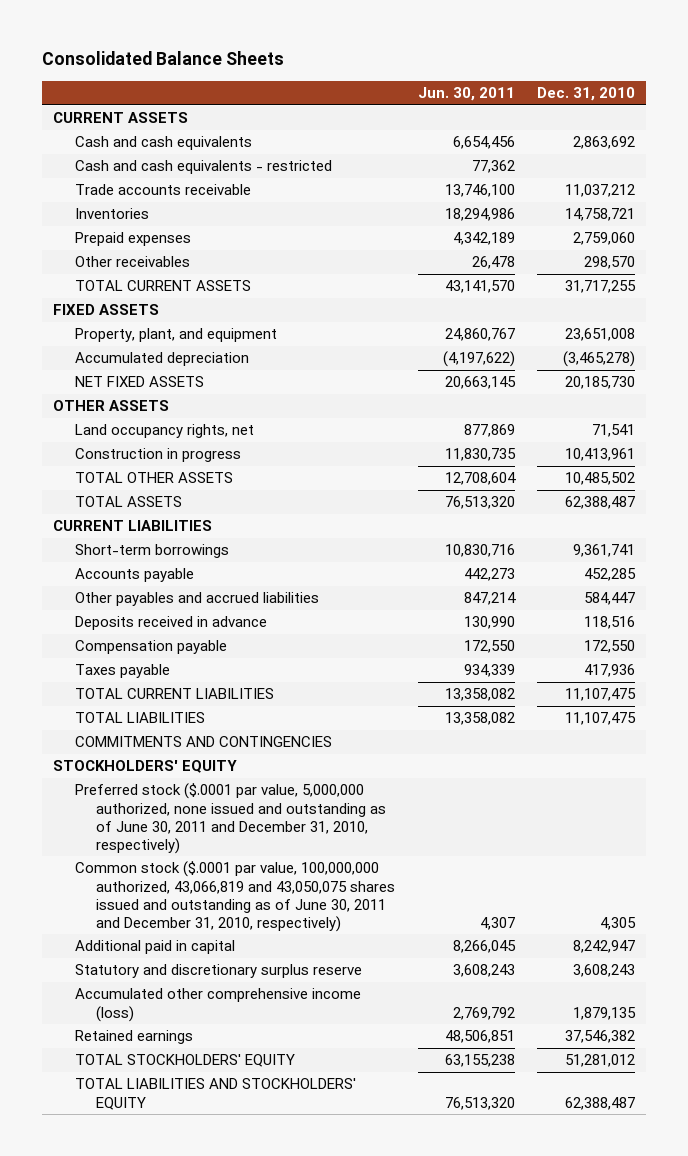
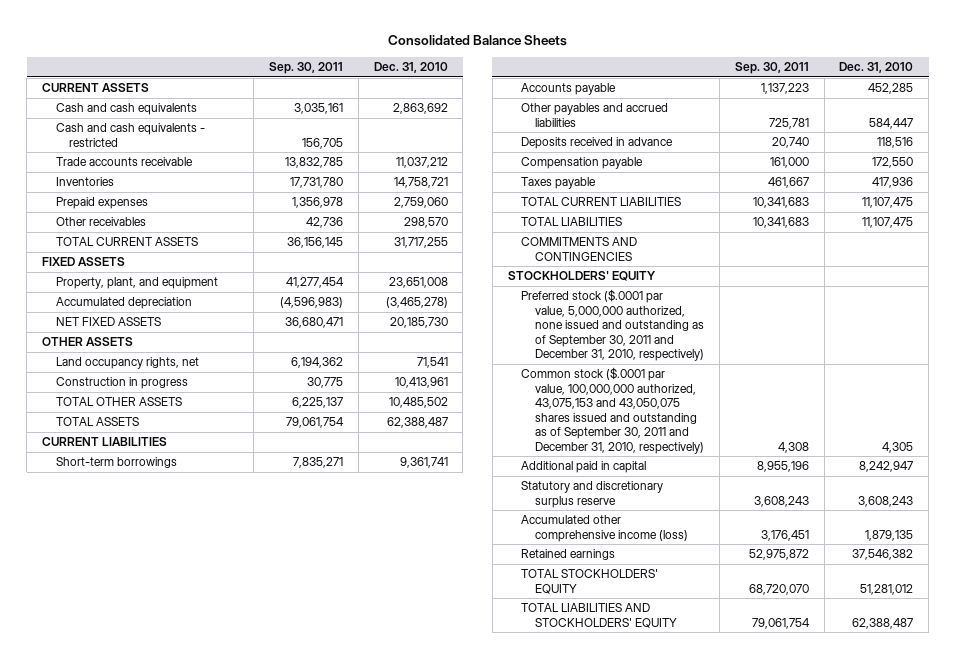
- | Jun. 30, 2011 | Dec. 31, 2010
+ | Sep. 30, 2011 | Dec. 31, 2010
- Preferred stock ($.0001 par value, 5,000,000 authorized, none issued and outstanding as of June 30, 2011 and December 31, 2010, respectively)
- Common stock ($.0001 par value, 100,000,000 authorized, 43,066,819 and 43,050,075 shares issued and outstanding as of June 30, 2011 and December 31, 2010, respectively) | 4,307 | 4,305
+ Preferred stock ($.0001 par value, 5,000,000 authorized, none issued and outstanding as of September 30, 2011 and December 31, 2010, respectively)
+ Common stock ($.0001 par value, 100,000,000 authorized, 43,075,153 and 43,050,075 shares issued and outstanding as of September 30, 2011 and December 31, 2010, respectively) | 4,308 | 4,305

